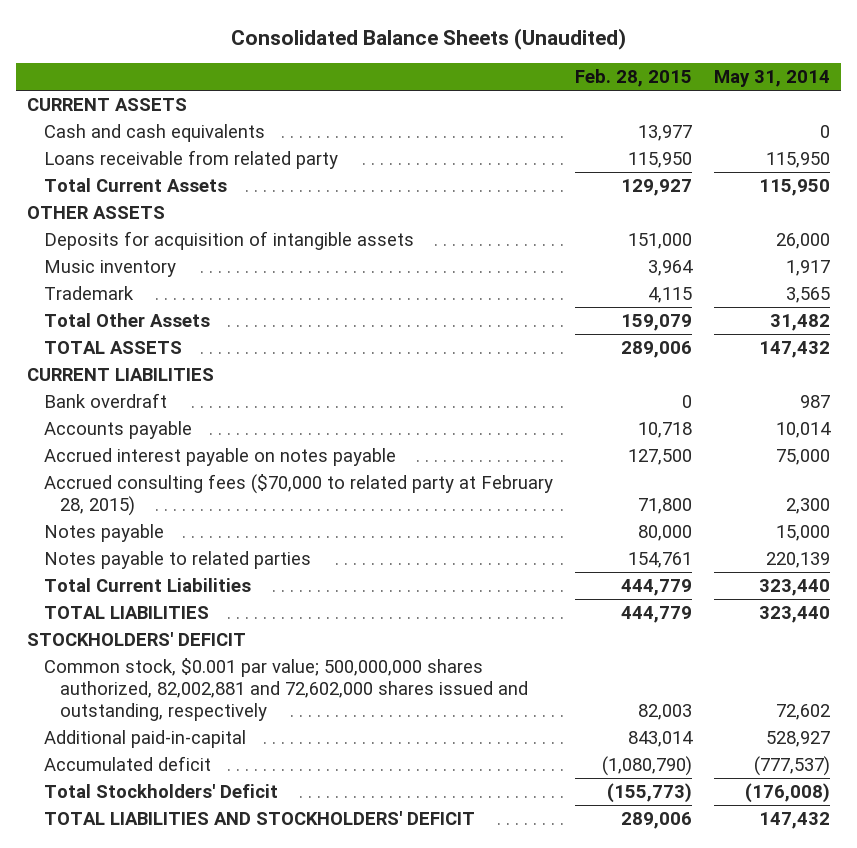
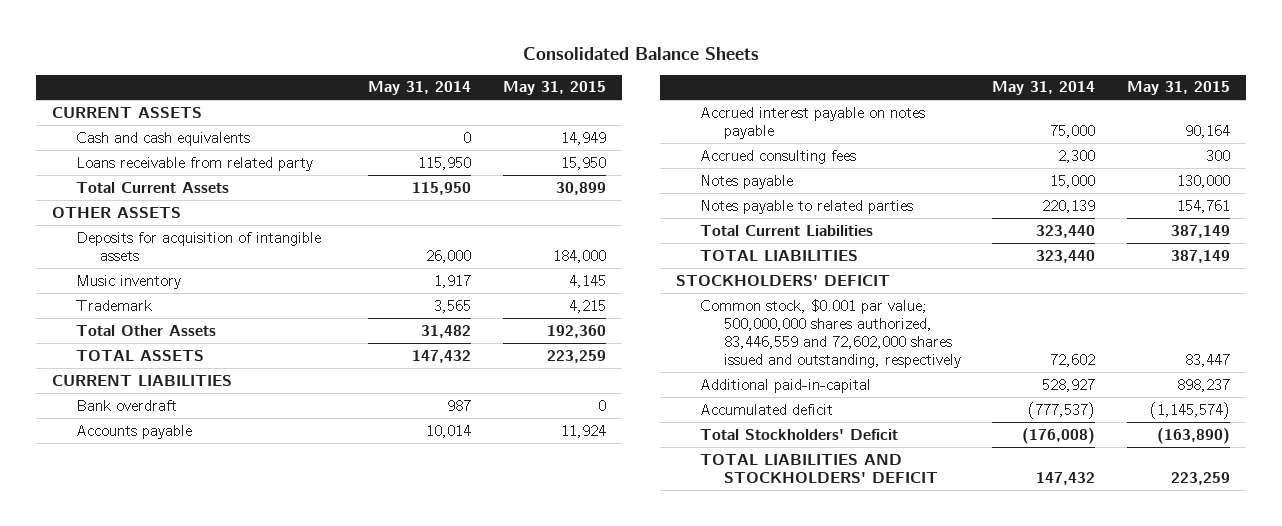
- Consolidated Balance Sheets (Unaudited)
+ Consolidated Balance Sheets
- | Feb. 28, 2015 | May 31, 2014
+ | May 31, 2014 | May 31, 2015
- Accrued consulting fees ($70,000 to related party at February 28, 2015) | 71,800 | 2,300
+ Accrued consulting fees | 2,300 | 300
- Common stock, $0.001 par value; 500,000,000 shares authorized, 82,002,881 and 72,602,000 shares issued and outstanding, respectively | 82,003 | 72,602
+ Common stock, $0.001 par value; 500,000,000 shares authorized, 83,446,559 and 72,602,000 shares issued and outstanding, respectively | 72,602 | 83,447

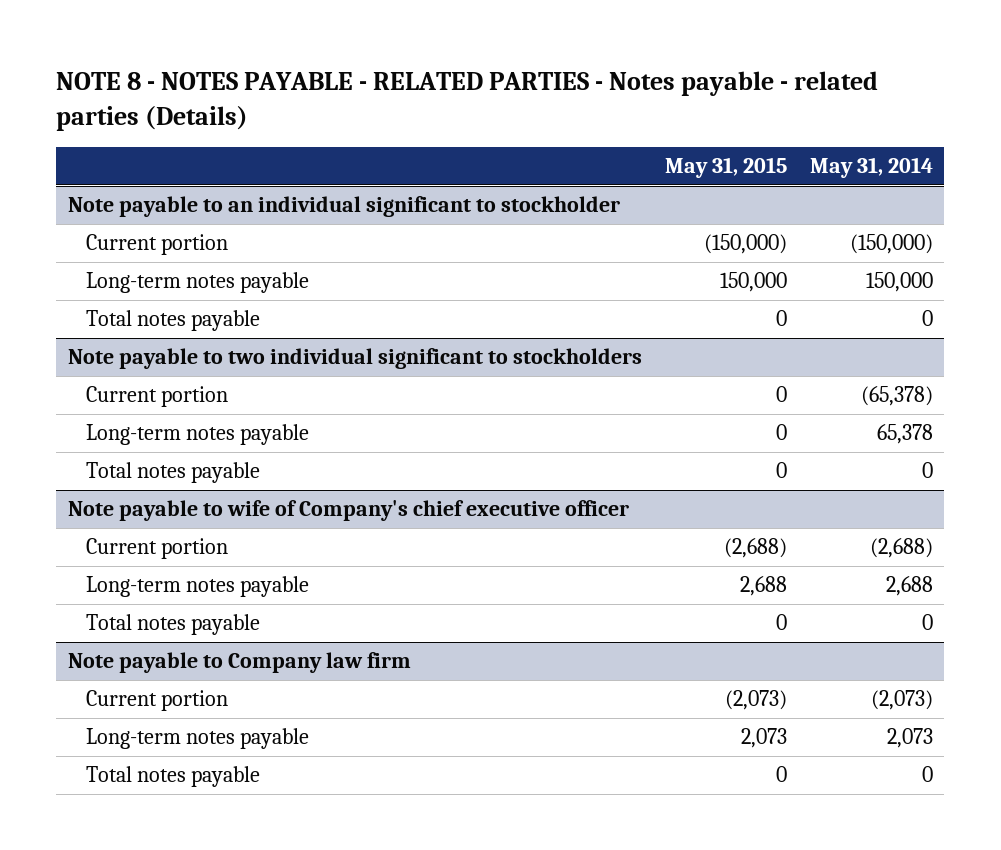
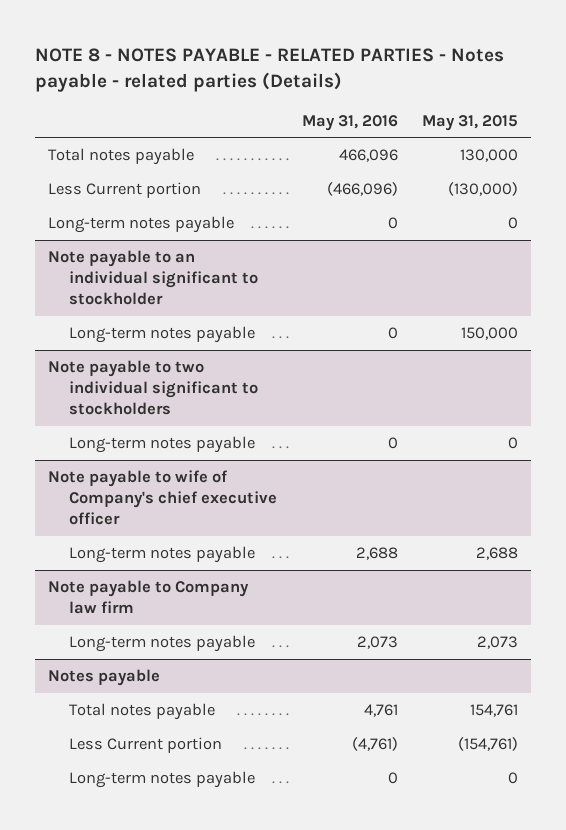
- | May 31, 2015 | May 31, 2014
+ | May 31, 2016 | May 31, 2015
+ Total notes payable | 466,096 | 130,000
+ Less Current portion | (466,096) | (130,000)
+ Long-term notes payable | 0 | 0
@ Note payable to an individual significant to stockholder
- Current portion | (150,000) | (150,000)
- Total notes payable | 0 | 0
@ Note payable to two individual significant to stockholders
- Current portion | 0 | (65,378)
- Total notes payable | 0 | 0
@ Note payable to wife of Company's chief executive officer
- Current portion | (2,688) | (2,688)
- Total notes payable | 0 | 0
@ Note payable to Company law firm
- Current portion | (2,073) | (2,073)
- Total notes payable | 0 | 0
+ Notes payable
+ Total notes payable | 4,761 | 154,761
+ Less Current portion | (4,761) | (154,761)
+ Long-term notes payable | 0 | 0

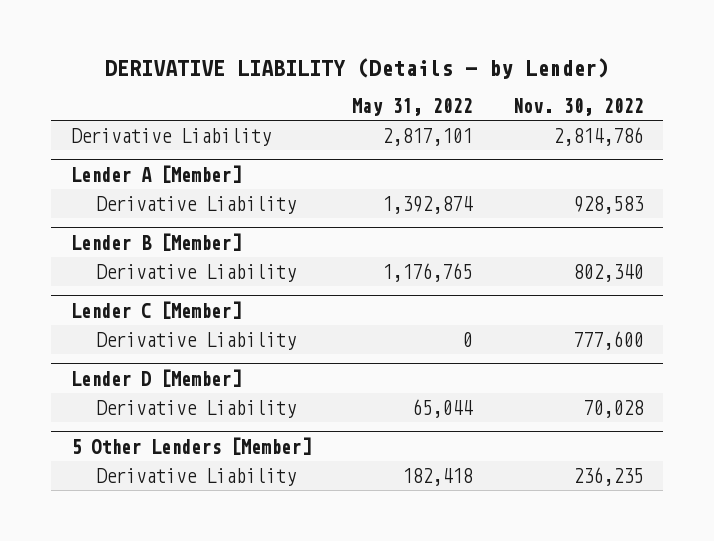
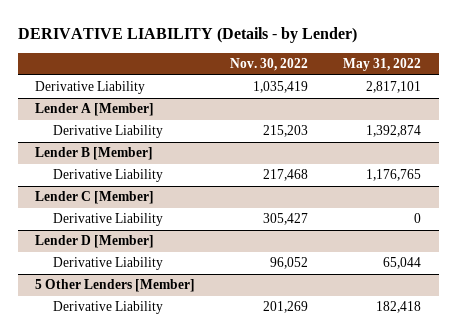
- | May 31, 2022 | Nov. 30, 2022
+ | Nov. 30, 2022 | May 31, 2022
- Derivative Liability | 2,817,101 | 2,814,786
+ Derivative Liability | 1,035,419 | 2,817,101
@ Lender A [Member]
- Derivative Liability | 1,392,874 | 928,583
+ Derivative Liability | 215,203 | 1,392,874
@ Lender B [Member]
- Derivative Liability | 1,176,765 | 802,340
+ Derivative Liability | 217,468 | 1,176,765
@ Lender C [Member]
- Derivative Liability | 0 | 777,600
+ Derivative Liability | 305,427 | 0
@ Lender D [Member]
- Derivative Liability | 65,044 | 70,028
+ Derivative Liability | 96,052 | 65,044
@ 5 Other Lenders [Member]
- Derivative Liability | 182,418 | 236,235
+ Derivative Liability | 201,269 | 182,418

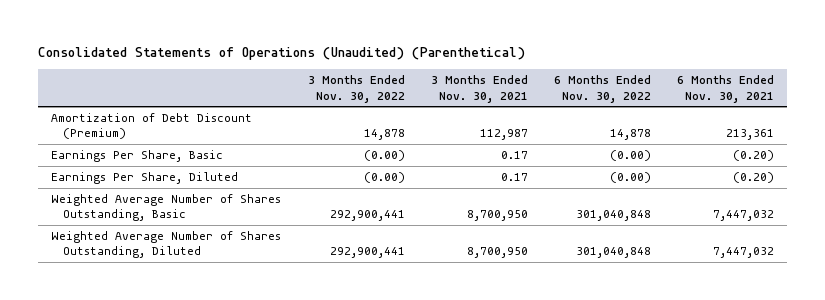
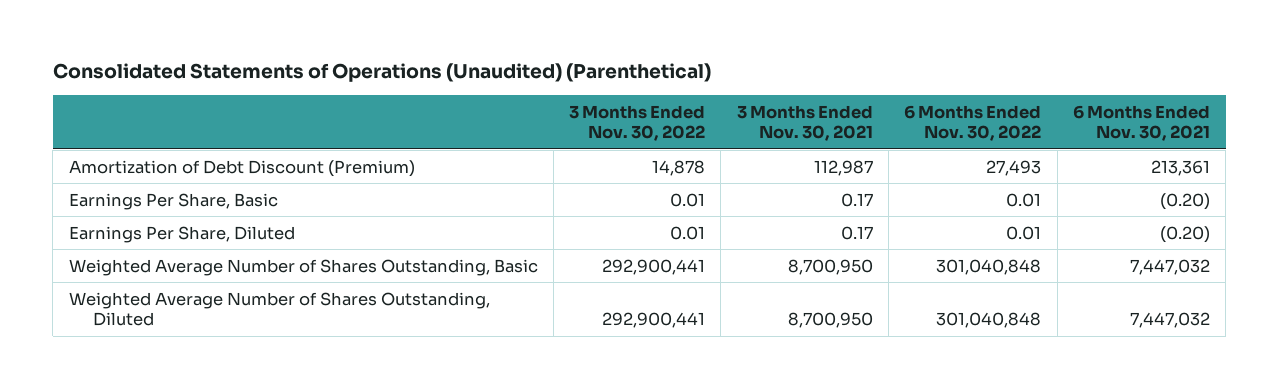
- Amortization of Debt Discount (Premium) | 14,878 | 112,987 | 14,878 | 213,361
- Earnings Per Share, Basic | (0.00) | 0.17 | (0.00) | (0.20)
- Earnings Per Share, Diluted | (0.00) | 0.17 | (0.00) | (0.20)
+ Amortization of Debt Discount (Premium) | 14,878 | 112,987 | 27,493 | 213,361
+ Earnings Per Share, Basic | 0.01 | 0.17 | 0.01 | (0.20)
+ Earnings Per Share, Diluted | 0.01 | 0.17 | 0.01 | (0.20)

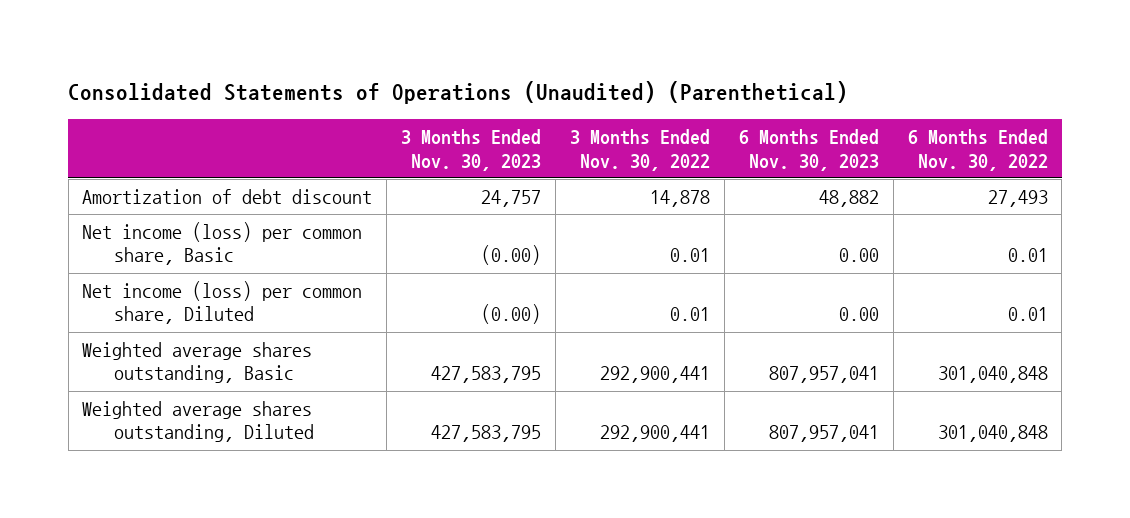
- | 3 Months Ended Nov. 30, 2022 | 3 Months Ended Nov. 30, 2021 | 6 Months Ended Nov. 30, 2022 | 6 Months Ended Nov. 30, 2021
+ | 3 Months Ended Nov. 30, 2023 | 3 Months Ended Nov. 30, 2022 | 6 Months Ended Nov. 30, 2023 | 6 Months Ended Nov. 30, 2022
- Amortization of Debt Discount (Premium) | 14,878 | 112,987 | 27,493 | 213,361
- Earnings Per Share, Basic | 0.01 | 0.17 | 0.01 | (0.20)
- Earnings Per Share, Diluted | 0.01 | 0.17 | 0.01 | (0.20)
- Weighted Average Number of Shares Outstanding, Basic | 292,900,441 | 8,700,950 | 301,040,848 | 7,447,032
- Weighted Average Number of Shares Outstanding, Diluted | 292,900,441 | 8,700,950 | 301,040,848 | 7,447,032
+ Amortization of debt discount | 24,757 | 14,878 | 48,882 | 27,493
+ Net income (loss) per common share, Basic | (0.00) | 0.01 | 0.00 | 0.01
+ Net income (loss) per common share, Diluted | (0.00) | 0.01 | 0.00 | 0.01
+ Weighted average shares outstanding, Basic | 427,583,795 | 292,900,441 | 807,957,041 | 301,040,848
+ Weighted average shares outstanding, Diluted | 427,583,795 | 292,900,441 | 807,957,041 | 301,040,848

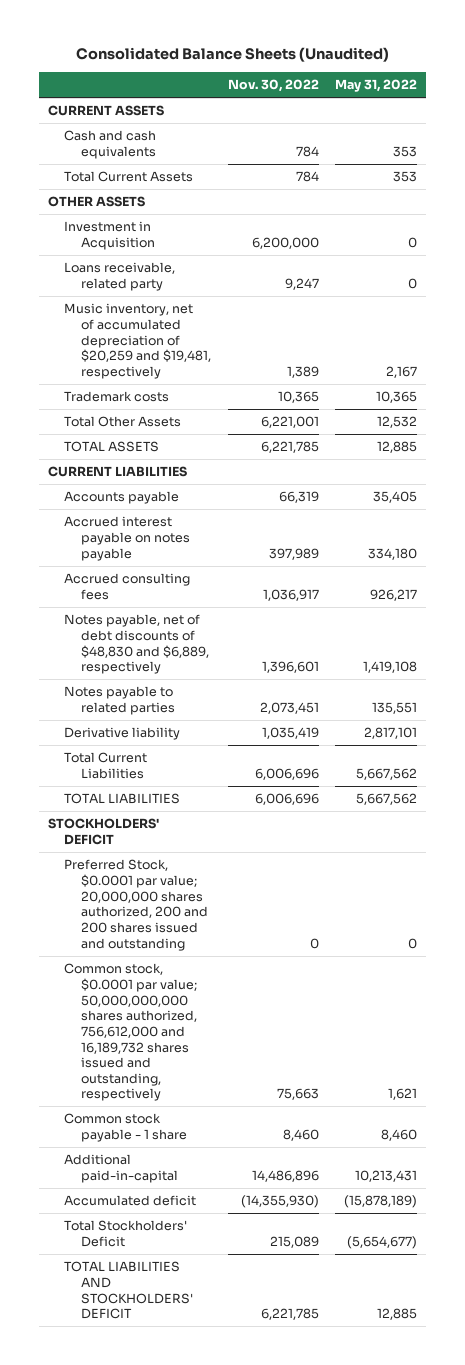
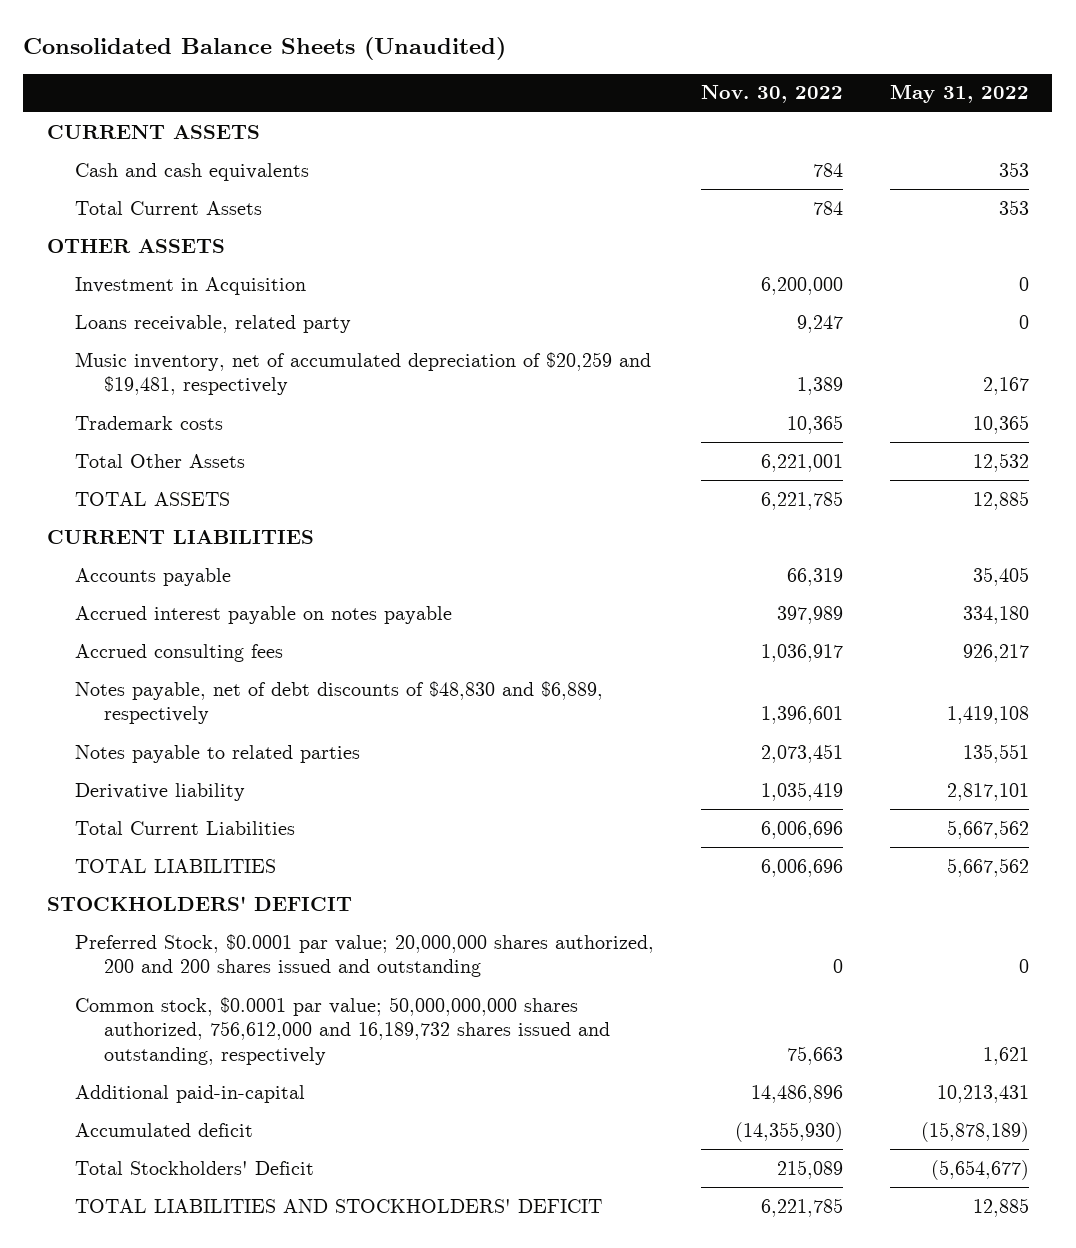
- Common stock payable - 1 share | 8,460 | 8,460

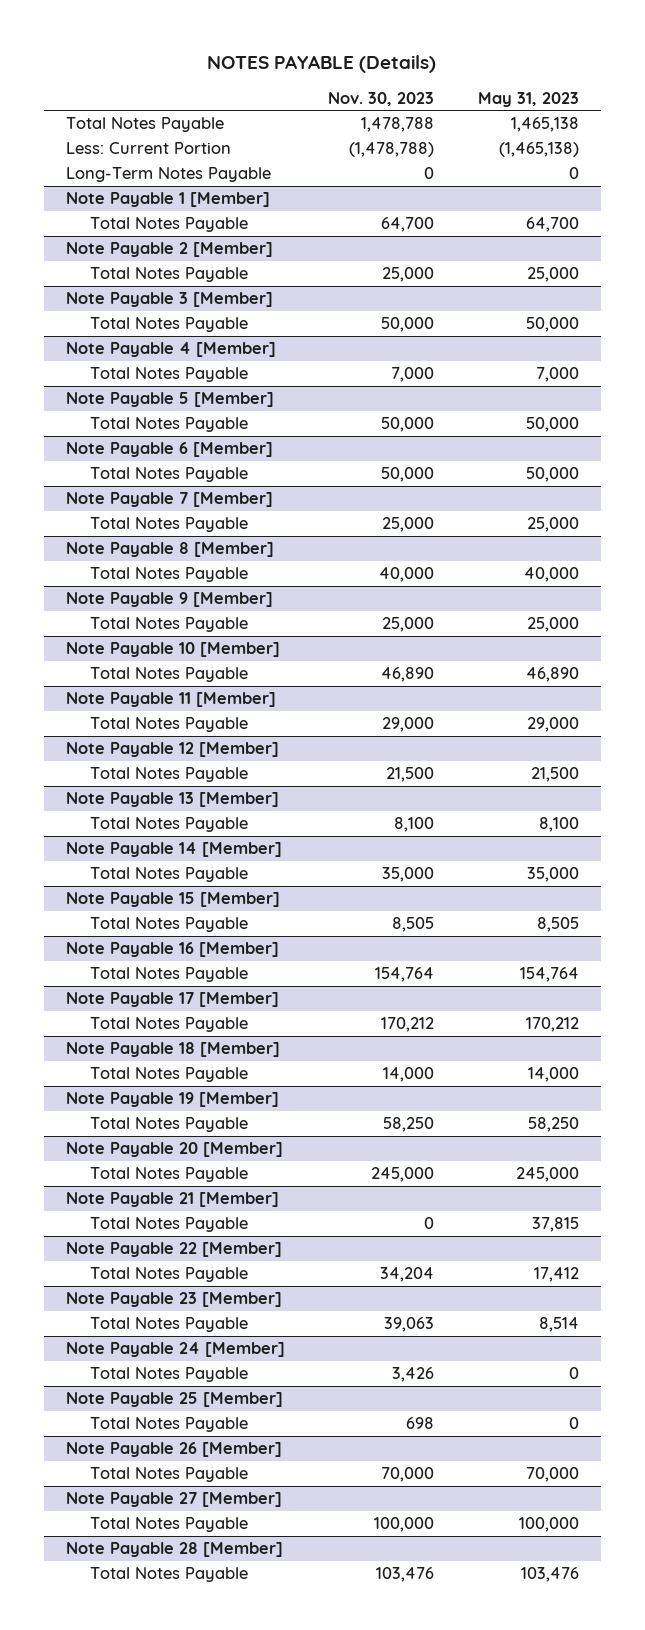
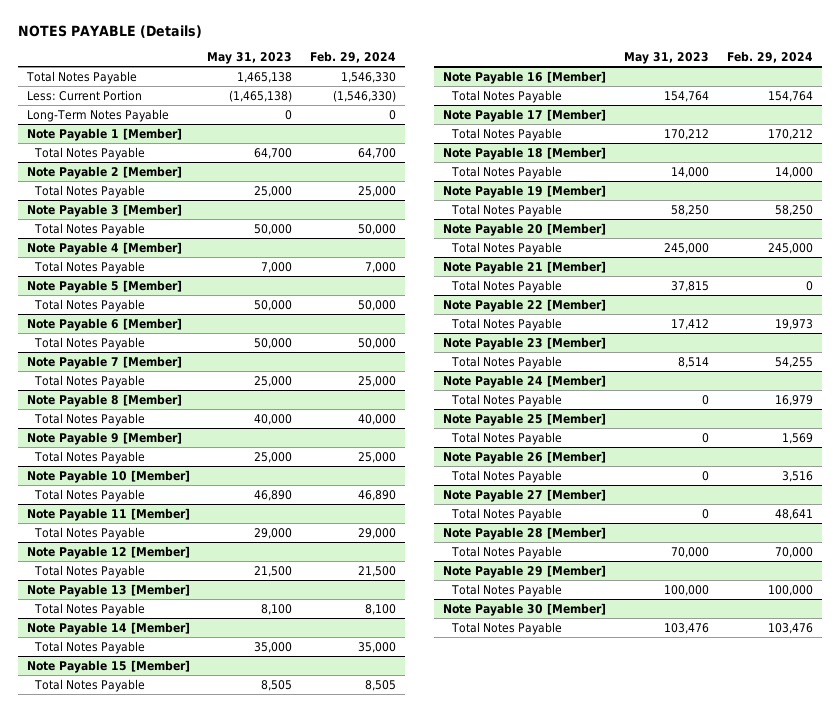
- | Nov. 30, 2023 | May 31, 2023
+ | May 31, 2023 | Feb. 29, 2024
@ Note Payable 26 [Member]
- Total Notes Payable | 70,000 | 70,000
+ Total Notes Payable | 0 | 3,516
@ Note Payable 27 [Member]
- Total Notes Payable | 100,000 | 100,000
+ Total Notes Payable | 0 | 48,641
@ Note Payable 28 [Member]
+ Total Notes Payable | 70,000 | 70,000
+ Note Payable 29 [Member]
+ Total Notes Payable | 100,000 | 100,000
+ Note Payable 30 [Member]

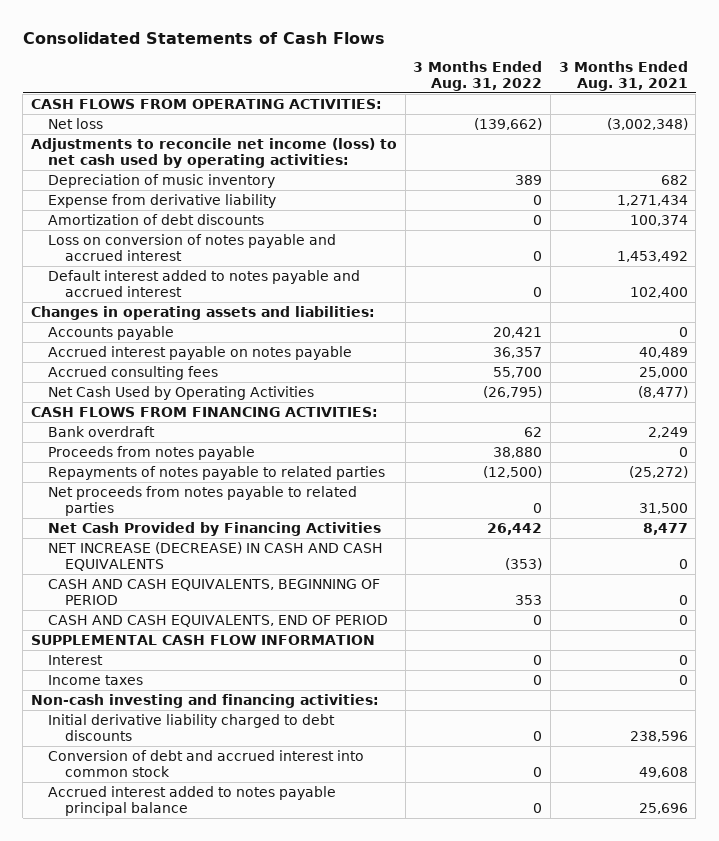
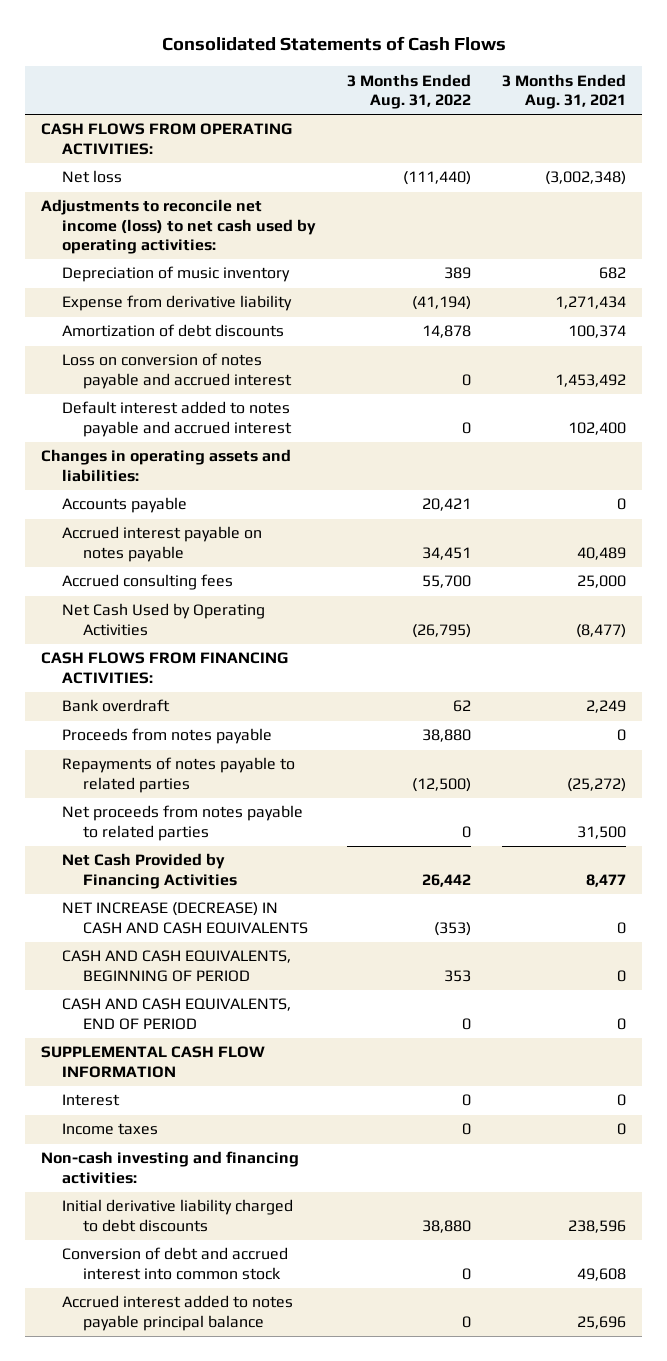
- Net loss | (139,662) | (3,002,348)
+ Net loss | (111,440) | (3,002,348)
- Expense from derivative liability | 0 | 1,271,434
- Amortization of debt discounts | 0 | 100,374
+ Expense from derivative liability | (41,194) | 1,271,434
+ Amortization of debt discounts | 14,878 | 100,374
- Accrued interest payable on notes payable | 36,357 | 40,489
+ Accrued interest payable on notes payable | 34,451 | 40,489
- Initial derivative liability charged to debt discounts | 0 | 238,596
+ Initial derivative liability charged to debt discounts | 38,880 | 238,596

